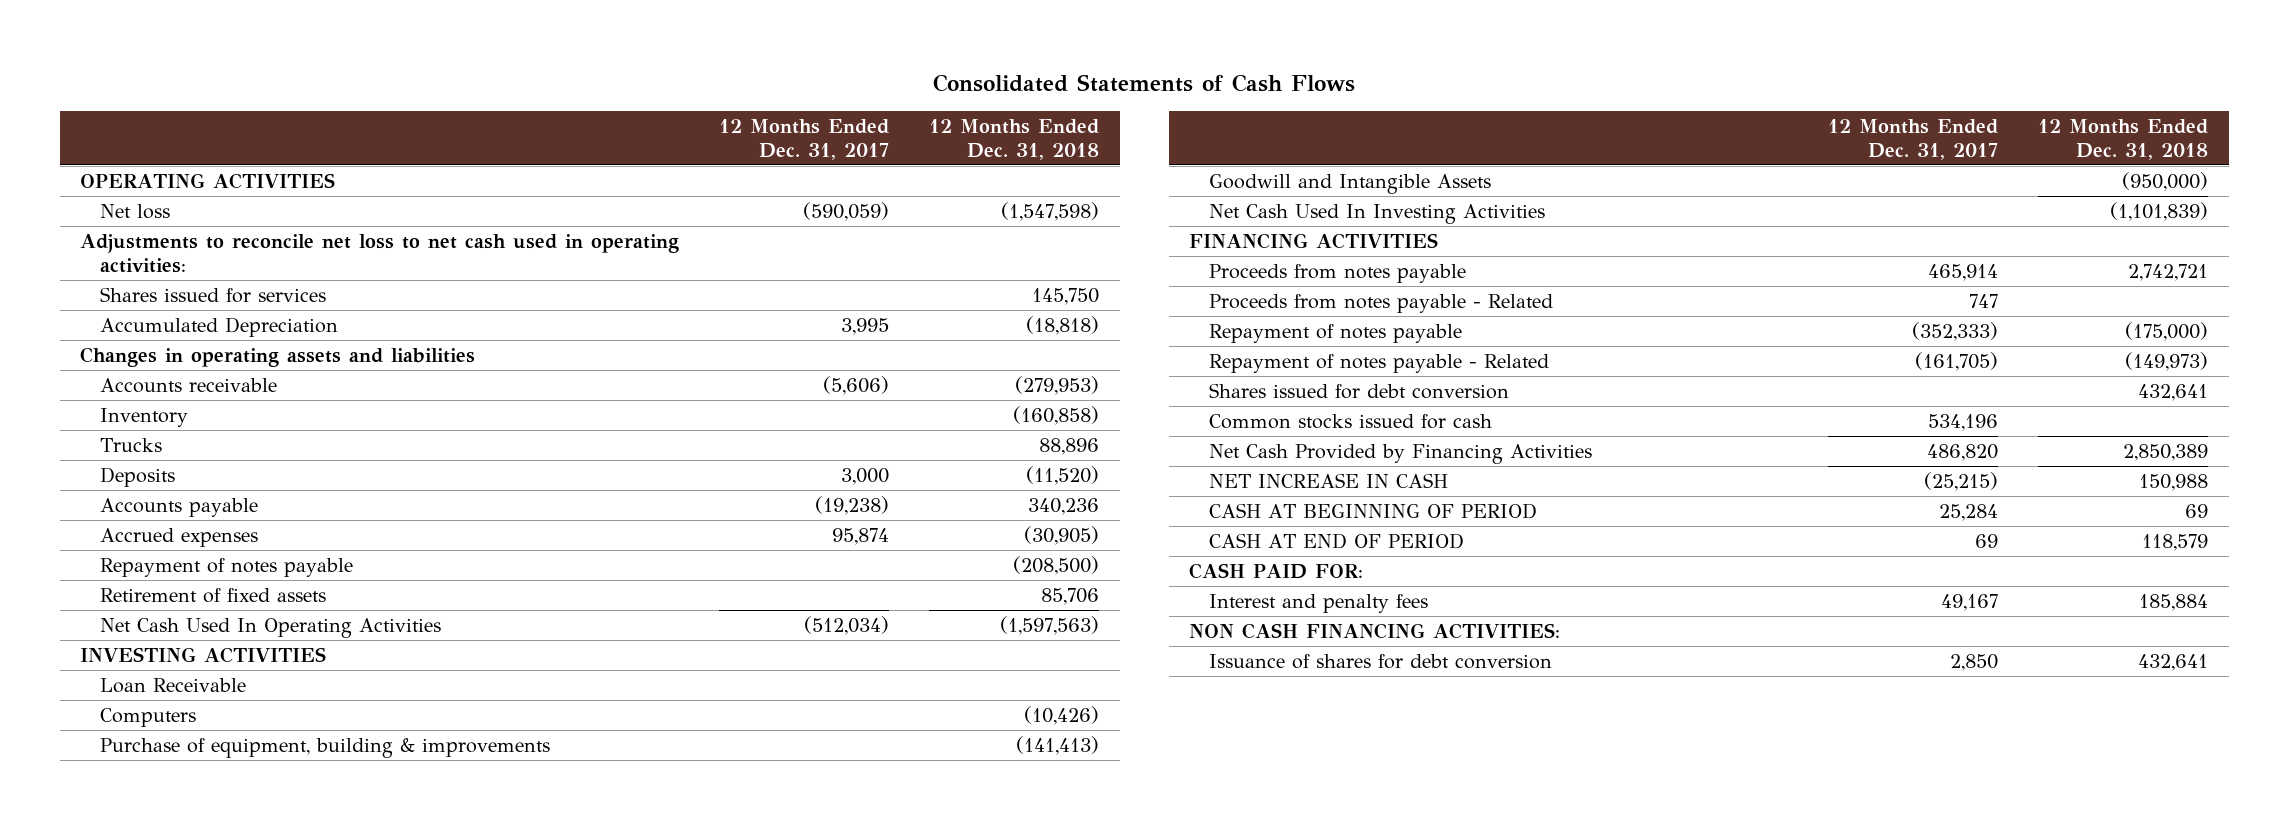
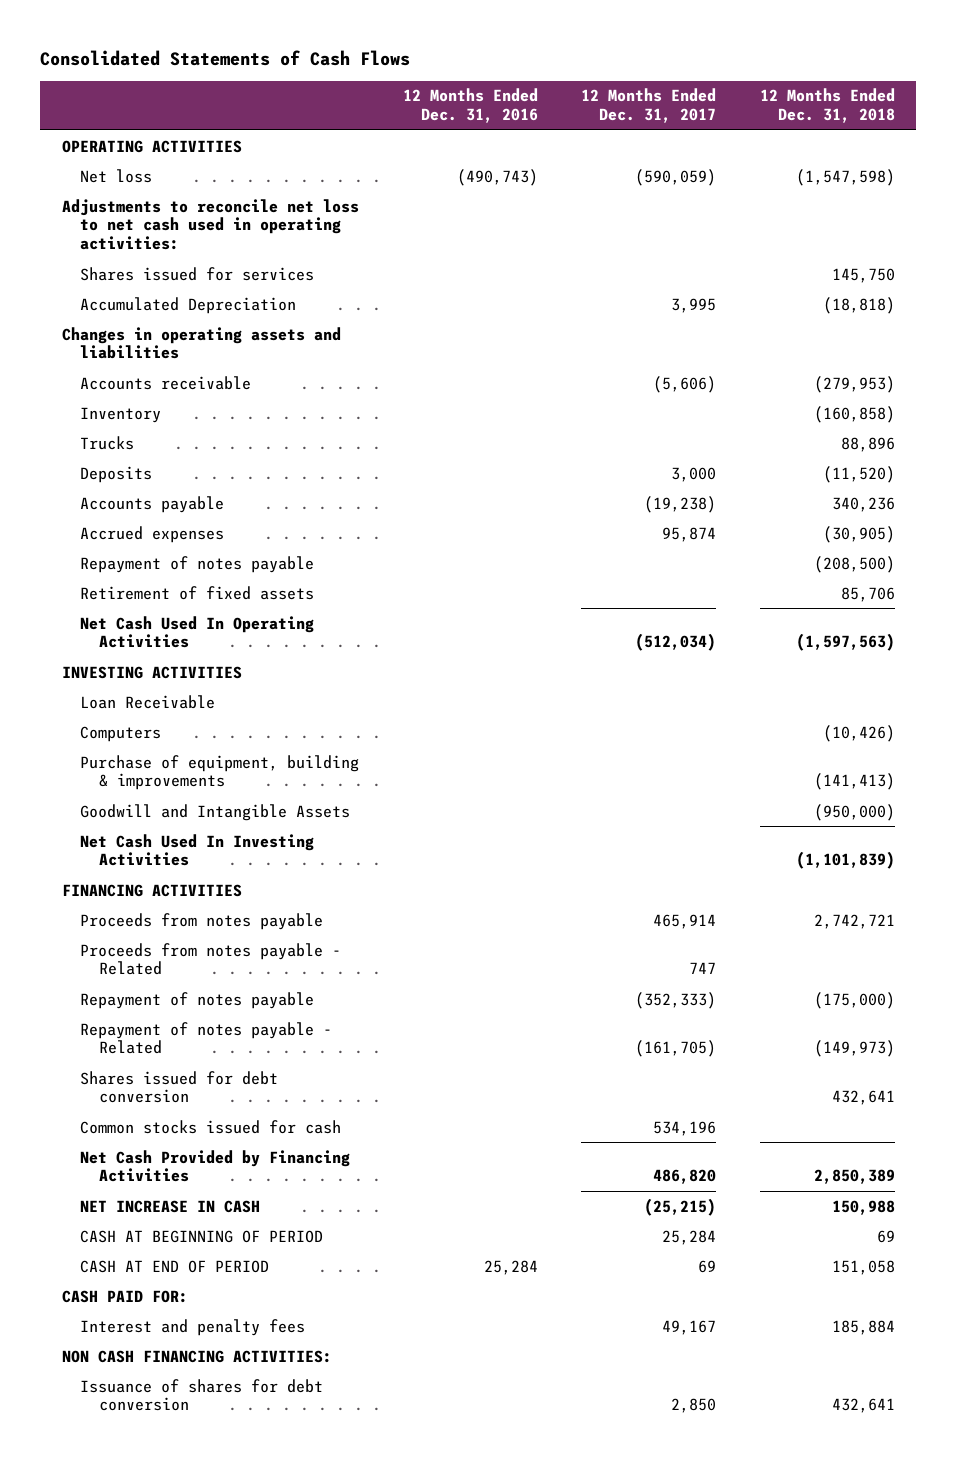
- | 12 Months Ended Dec. 31, 2017 | 12 Months Ended Dec. 31, 2018
+ | 12 Months Ended Dec. 31, 2016 | 12 Months Ended Dec. 31, 2017 | 12 Months Ended Dec. 31, 2018
- CASH AT END OF PERIOD | 69 | 118,579
+ CASH AT END OF PERIOD | 25,284 | 69 | 151,058

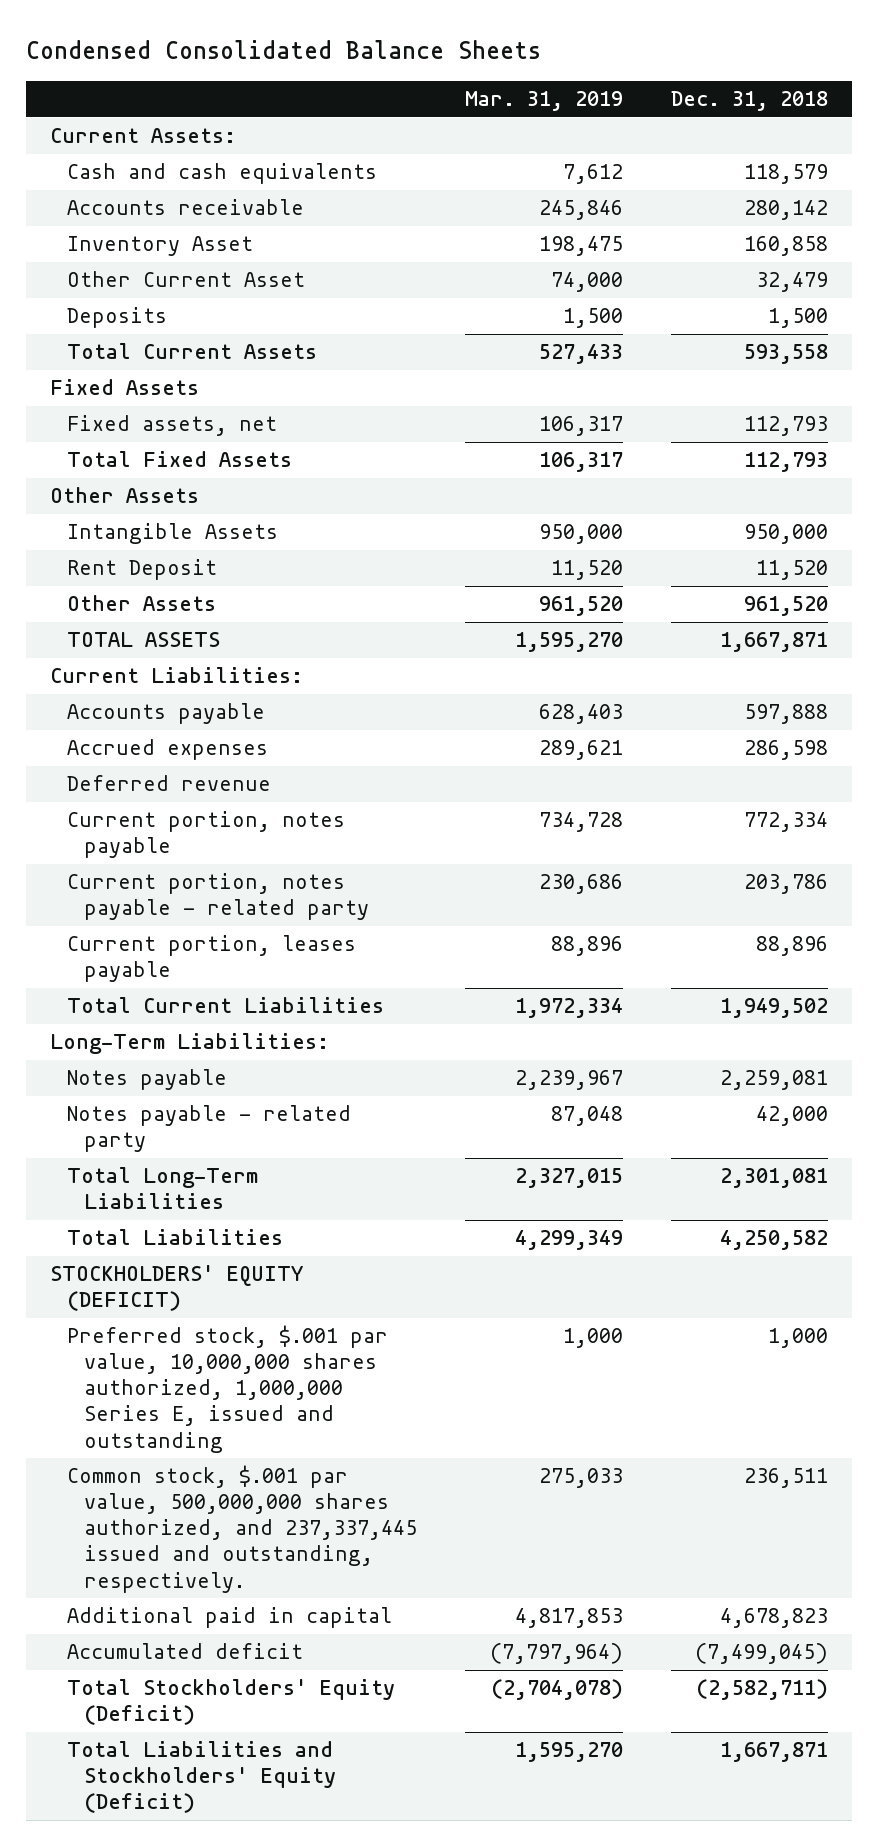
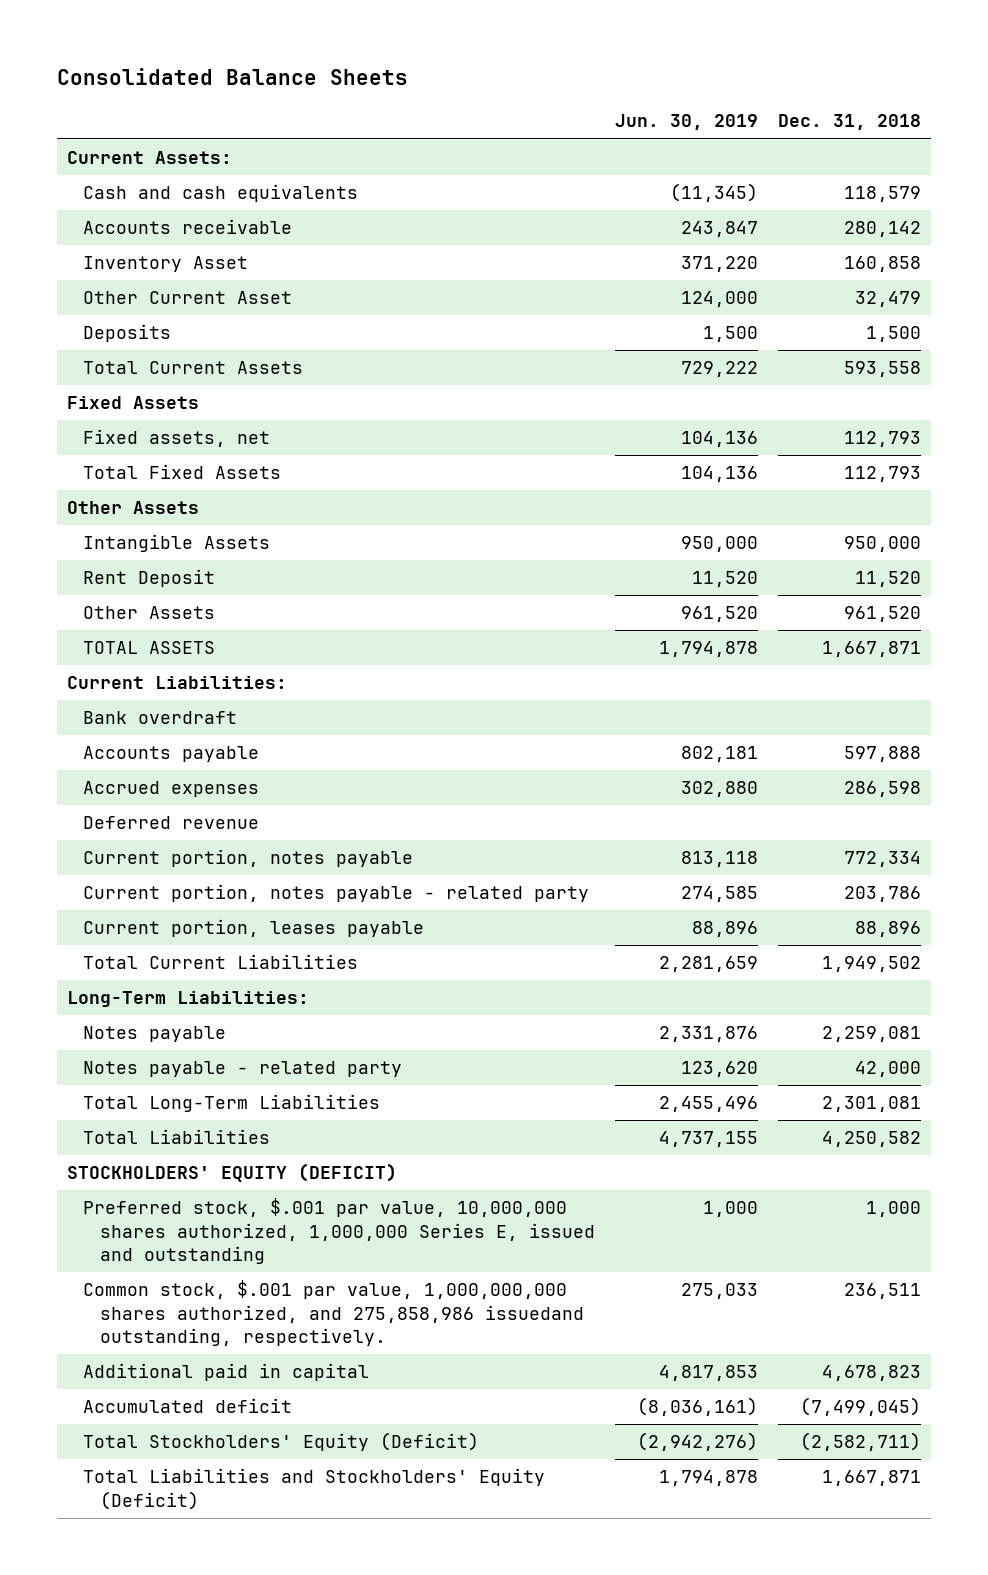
- Condensed Consolidated Balance Sheets
+ Consolidated Balance Sheets
- | Mar. 31, 2019 | Dec. 31, 2018
+ | Jun. 30, 2019 | Dec. 31, 2018
+ Bank overdraft
- Common stock, $.001 par value, 500,000,000 shares authorized, and 237,337,445 issued and outstanding, respectively. | 275,033 | 236,511
+ Common stock, $.001 par value, 1,000,000,000 shares authorized, and 275,858,986 issuedand outstanding, respectively. | 275,033 | 236,511

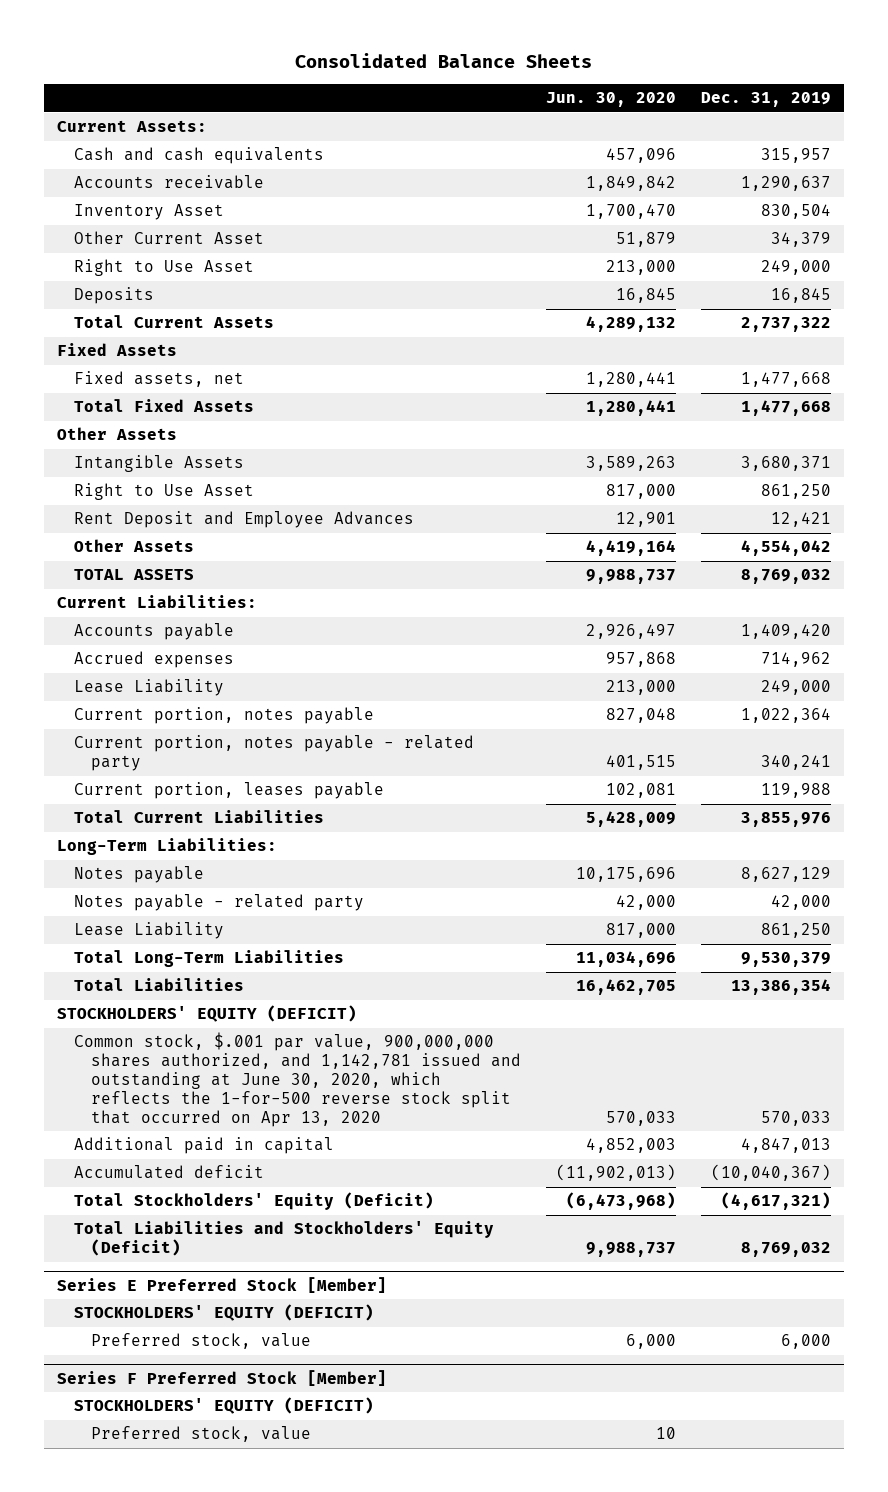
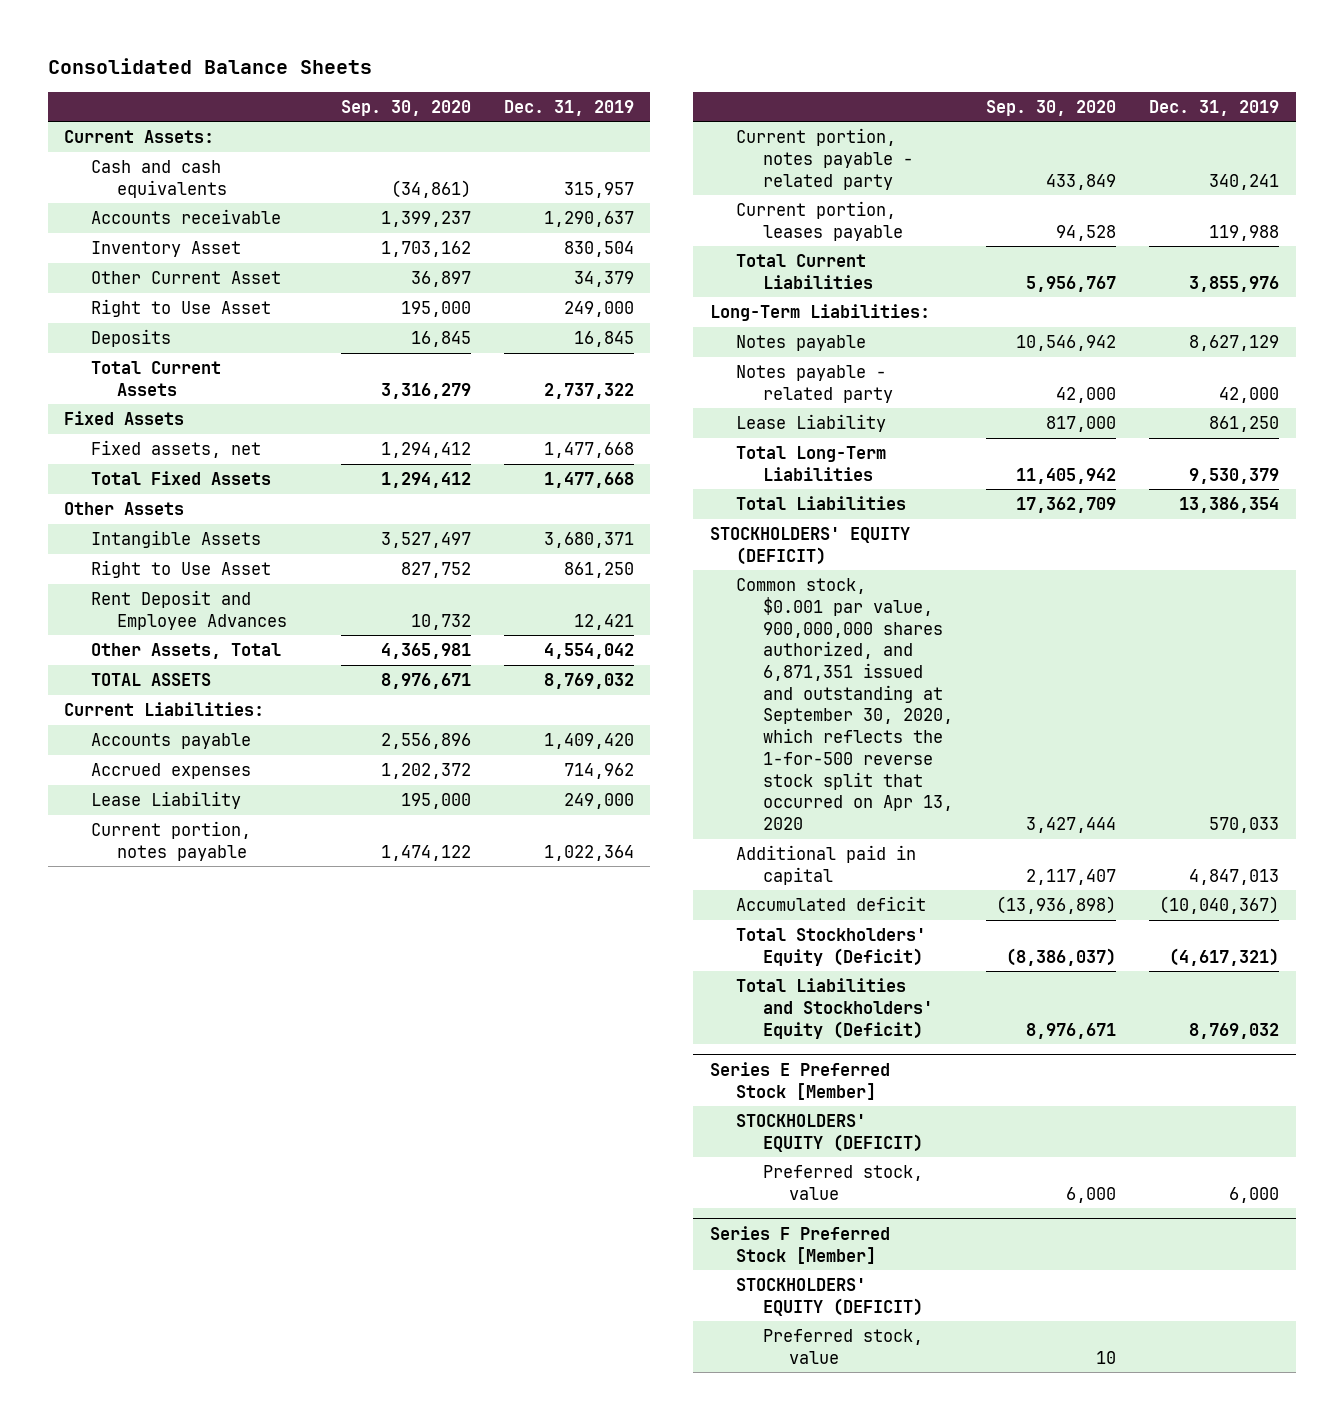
- | Jun. 30, 2020 | Dec. 31, 2019
+ | Sep. 30, 2020 | Dec. 31, 2019
- Other Assets | 4,419,164 | 4,554,042
+ Other Assets, Total | 4,365,981 | 4,554,042
- Common stock, $.001 par value, 900,000,000 shares authorized, and 1,142,781 issued and outstanding at June 30, 2020, which reflects the 1-for-500 reverse stock split that occurred on Apr 13, 2020 | 570,033 | 570,033
+ Common stock, $0.001 par value, 900,000,000 shares authorized, and 6,871,351 issued and outstanding at September 30, 2020, which reflects the 1-for-500 reverse stock split that occurred on Apr 13, 2020 | 3,427,444 | 570,033

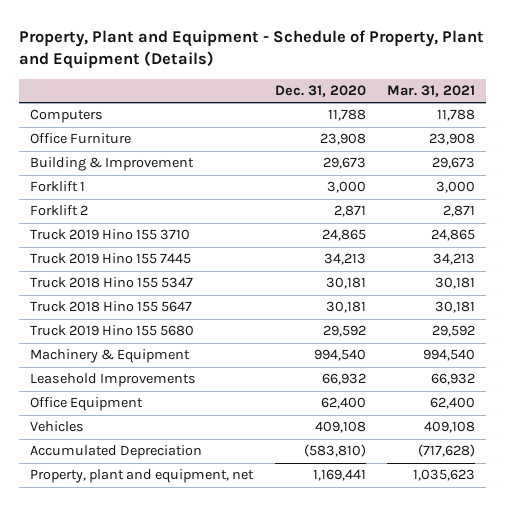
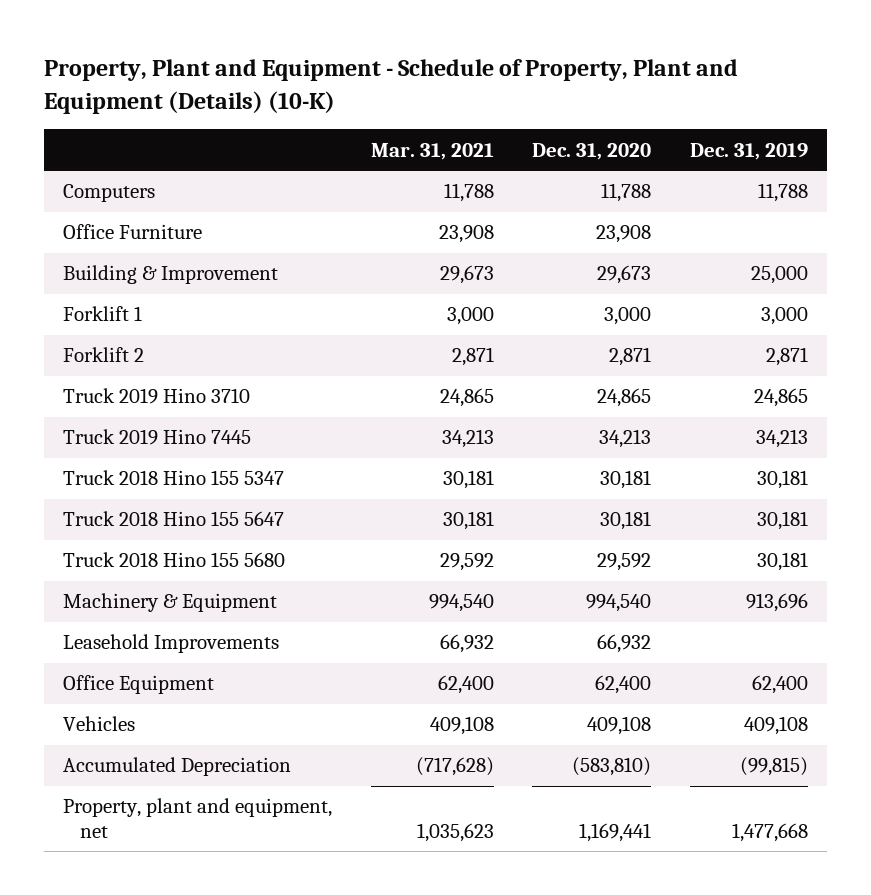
- Property, Plant and Equipment - Schedule of Property, Plant and Equipment (Details)
+ Property, Plant and Equipment - Schedule of Property, Plant and Equipment (Details) (10-K)
- | Dec. 31, 2020 | Mar. 31, 2021
+ | Mar. 31, 2021 | Dec. 31, 2020 | Dec. 31, 2019
- Truck 2019 Hino 155 3710 | 24,865 | 24,865
- Truck 2019 Hino 155 7445 | 34,213 | 34,213
+ Truck 2019 Hino 3710 | 24,865 | 24,865 | 24,865
+ Truck 2019 Hino 7445 | 34,213 | 34,213 | 34,213
- Truck 2019 Hino 155 5680 | 29,592 | 29,592
+ Truck 2018 Hino 155 5680 | 29,592 | 29,592 | 30,181

